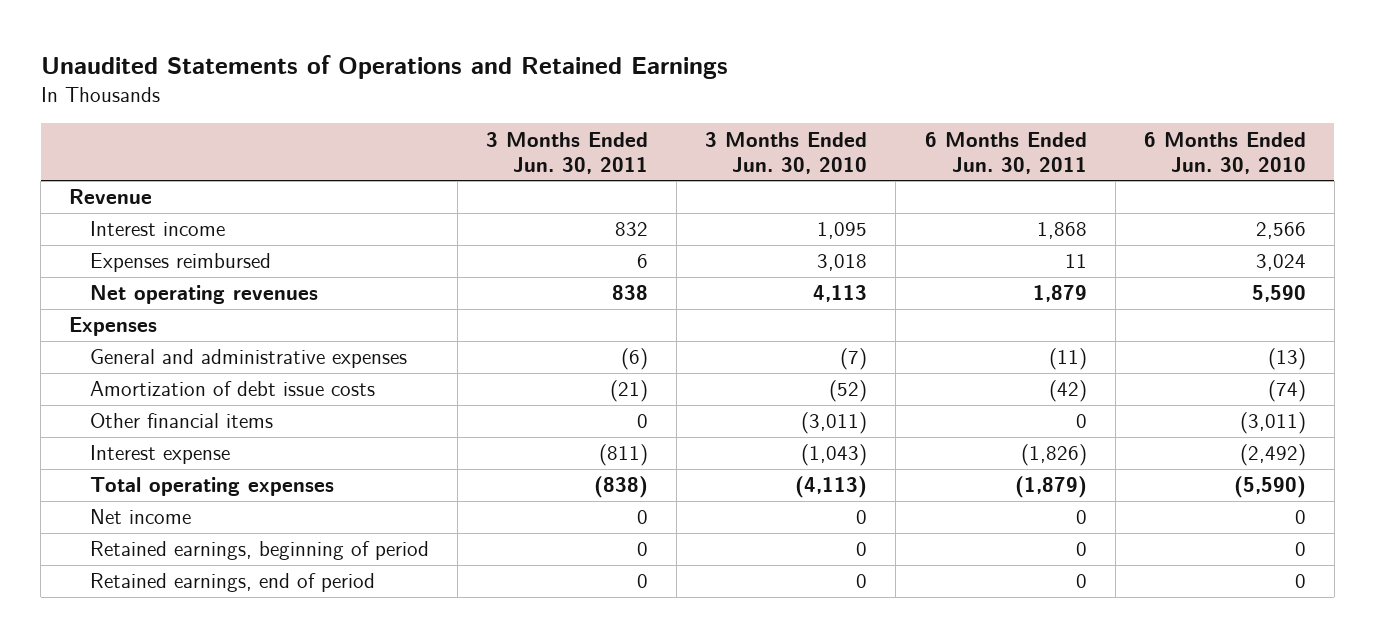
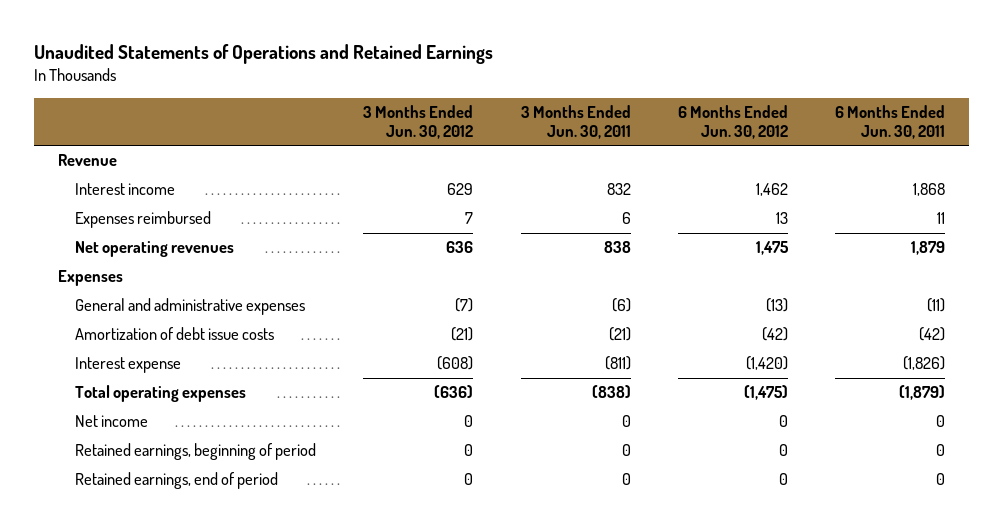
- | 3 Months Ended Jun. 30, 2011 | 3 Months Ended Jun. 30, 2010 | 6 Months Ended Jun. 30, 2011 | 6 Months Ended Jun. 30, 2010
+ | 3 Months Ended Jun. 30, 2012 | 3 Months Ended Jun. 30, 2011 | 6 Months Ended Jun. 30, 2012 | 6 Months Ended Jun. 30, 2011
- Other financial items | 0 | (3,011) | 0 | (3,011)

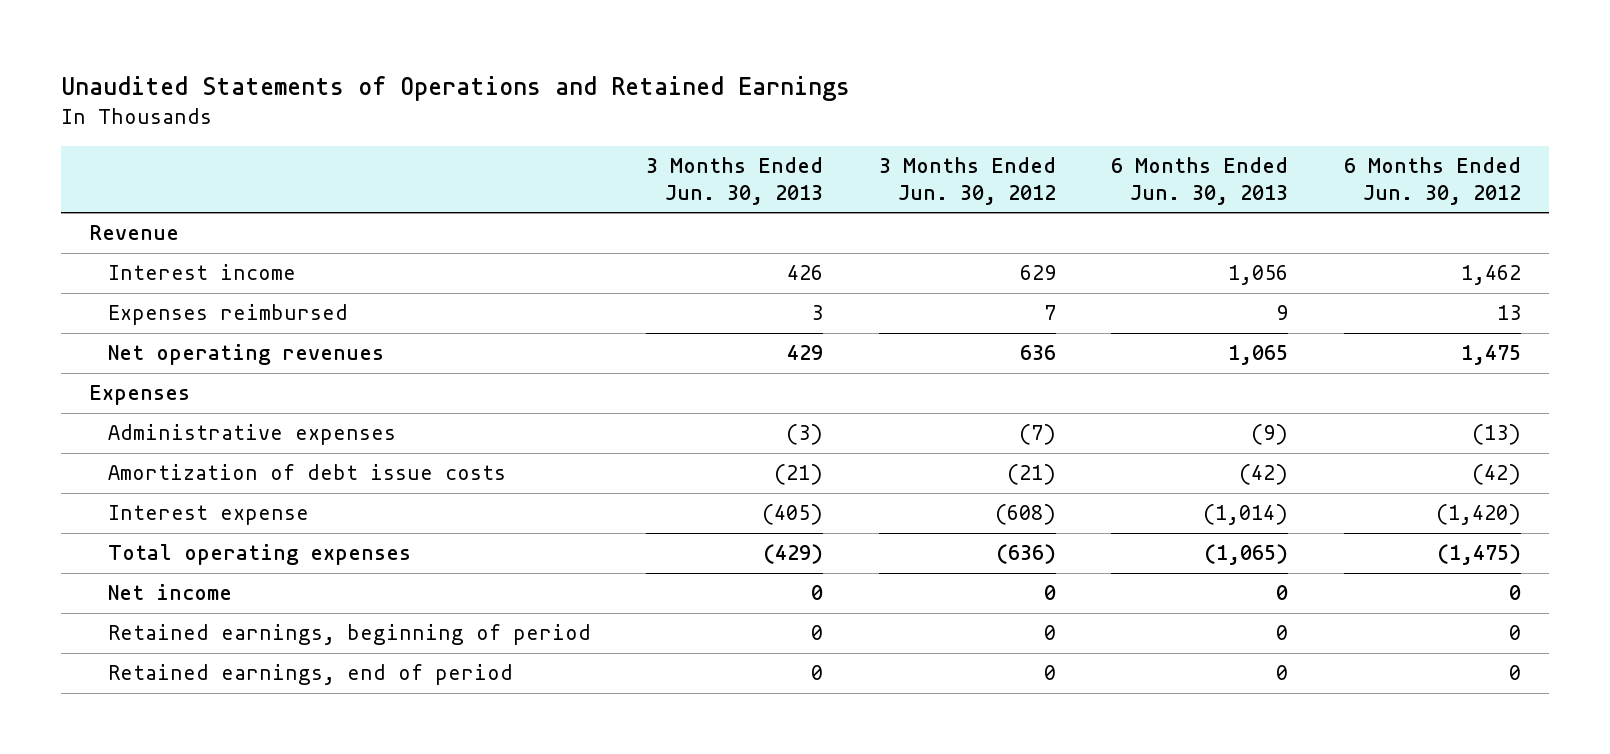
- | 3 Months Ended Jun. 30, 2012 | 3 Months Ended Jun. 30, 2011 | 6 Months Ended Jun. 30, 2012 | 6 Months Ended Jun. 30, 2011
+ | 3 Months Ended Jun. 30, 2013 | 3 Months Ended Jun. 30, 2012 | 6 Months Ended Jun. 30, 2013 | 6 Months Ended Jun. 30, 2012
- General and administrative expenses | (7) | (6) | (13) | (11)
+ Administrative expenses | (3) | (7) | (9) | (13)

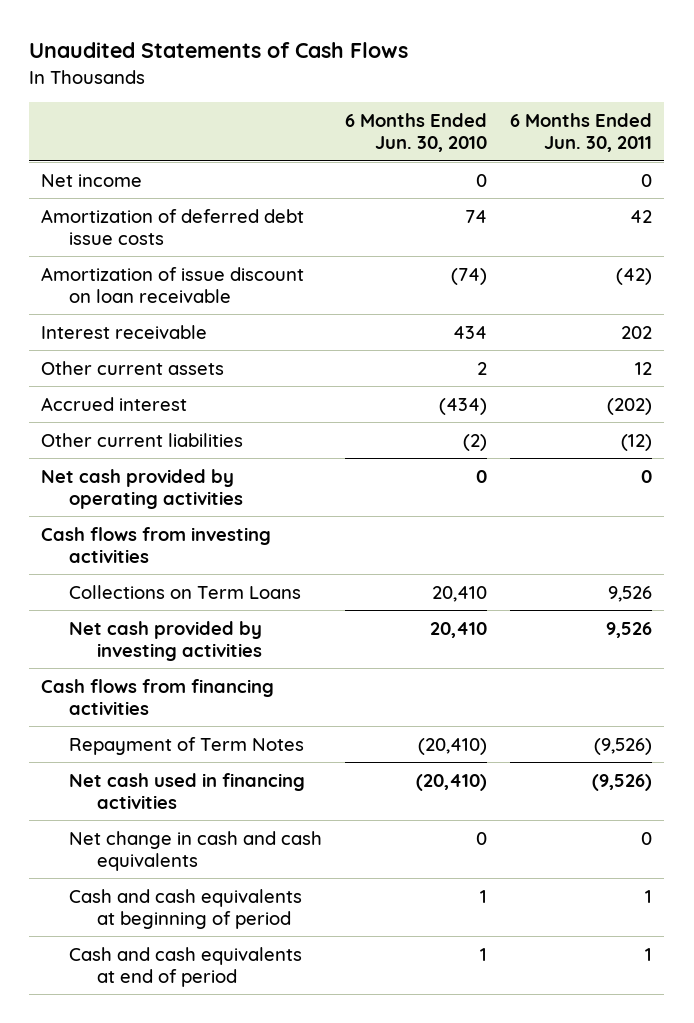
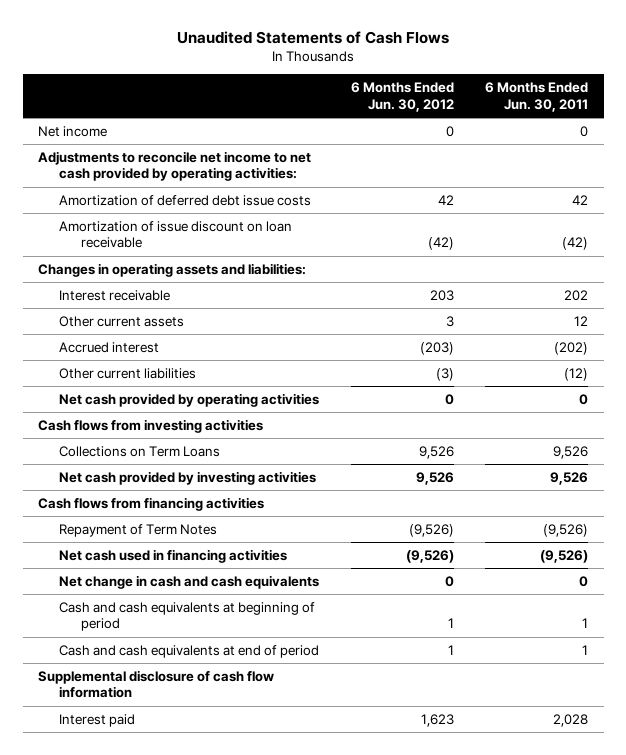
- | 6 Months Ended Jun. 30, 2010 | 6 Months Ended Jun. 30, 2011
+ | 6 Months Ended Jun. 30, 2012 | 6 Months Ended Jun. 30, 2011
+ Adjustments to reconcile net income to net cash provided by operating activities:
+ Changes in operating assets and liabilities:
+ Supplemental disclosure of cash flow information
+ Interest paid | 1,623 | 2,028

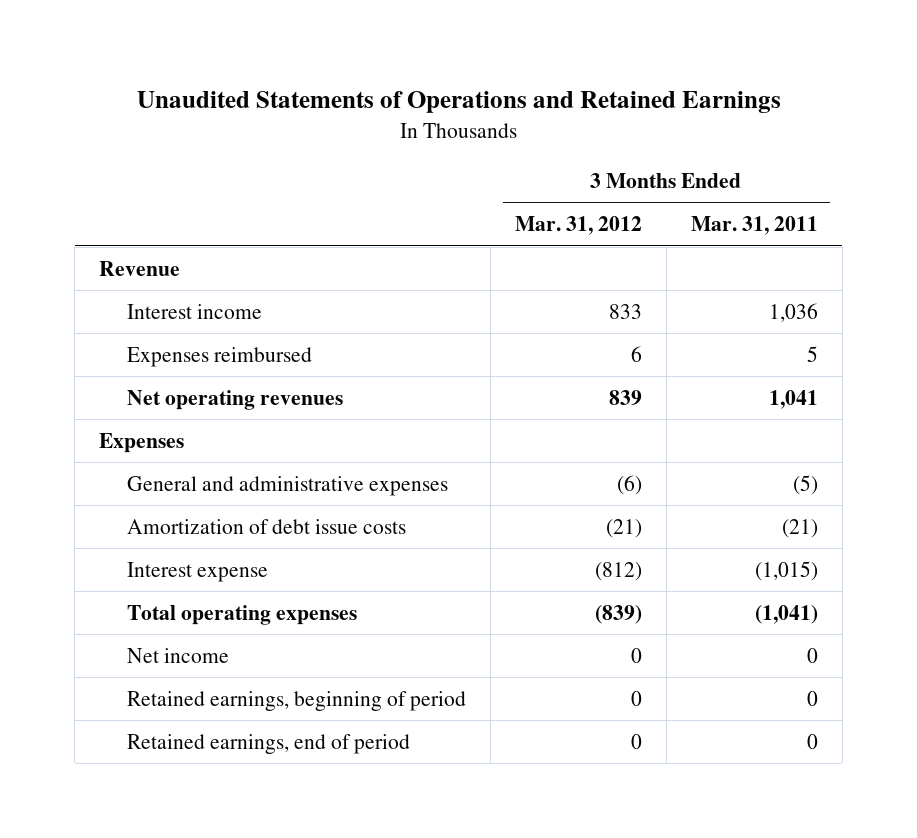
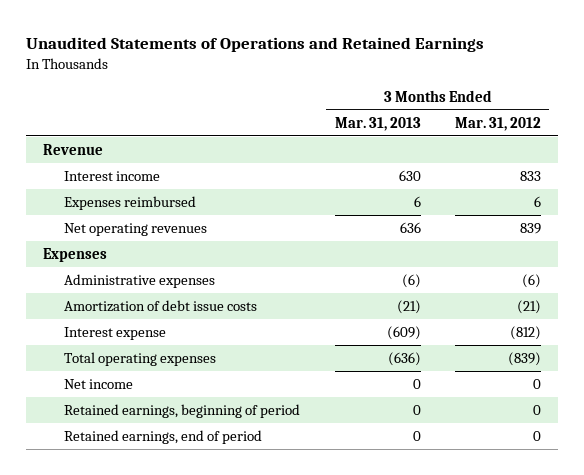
- | 3 Months Ended Mar. 31, 2012 | 3 Months Ended Mar. 31, 2011
+ | 3 Months Ended Mar. 31, 2013 | 3 Months Ended Mar. 31, 2012
- General and administrative expenses | (6) | (5)
+ Administrative expenses | (6) | (6)

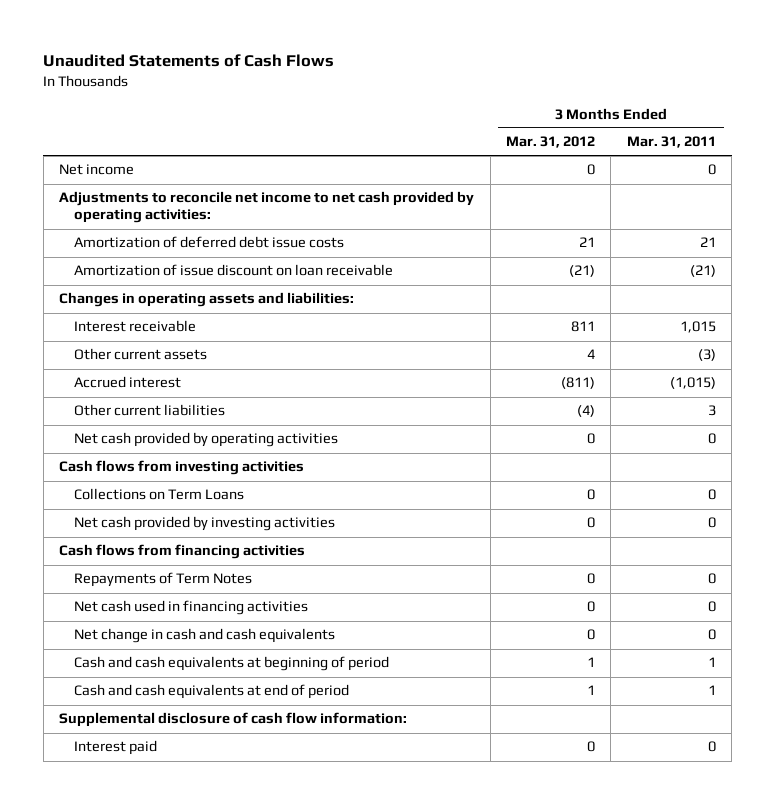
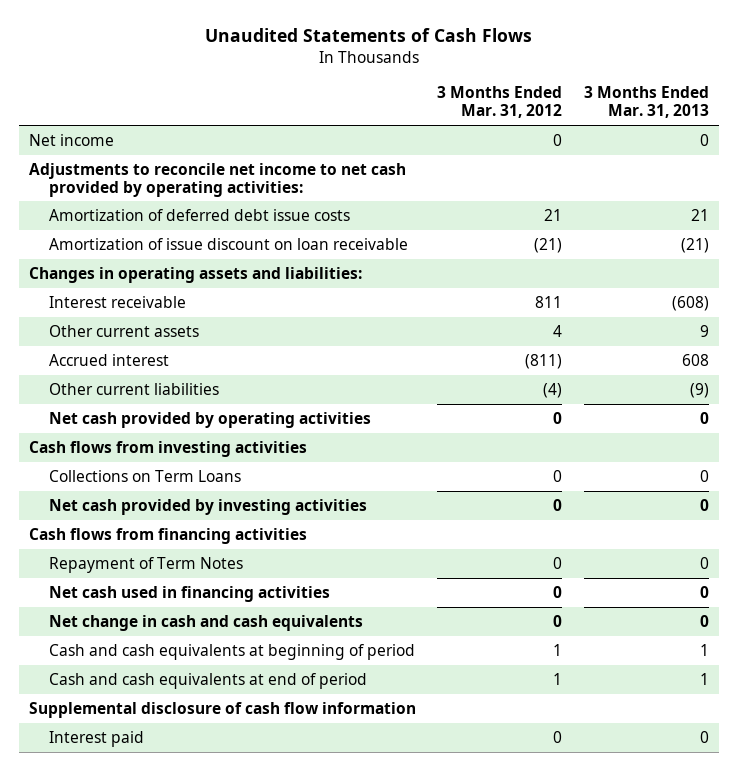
- | 3 Months Ended Mar. 31, 2012 | 3 Months Ended Mar. 31, 2011
+ | 3 Months Ended Mar. 31, 2012 | 3 Months Ended Mar. 31, 2013
- Repayments of Term Notes | 0 | 0
+ Repayment of Term Notes | 0 | 0
- Supplemental disclosure of cash flow information:
+ Supplemental disclosure of cash flow information

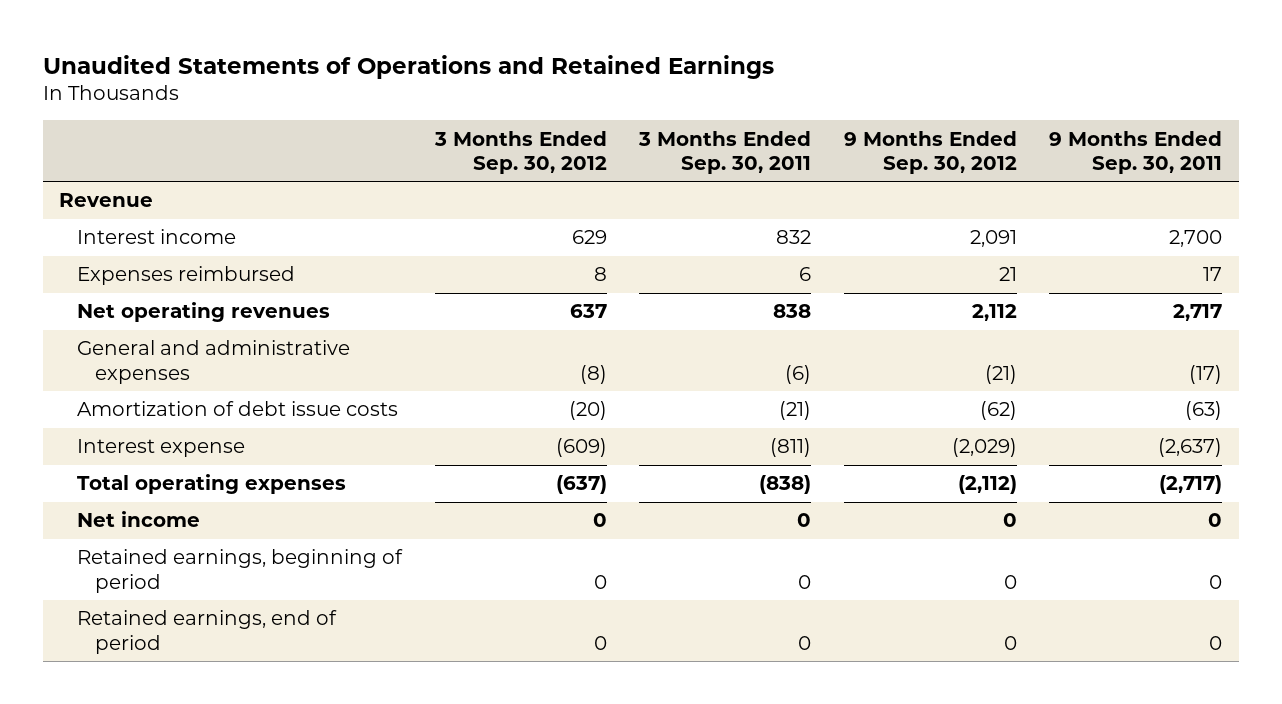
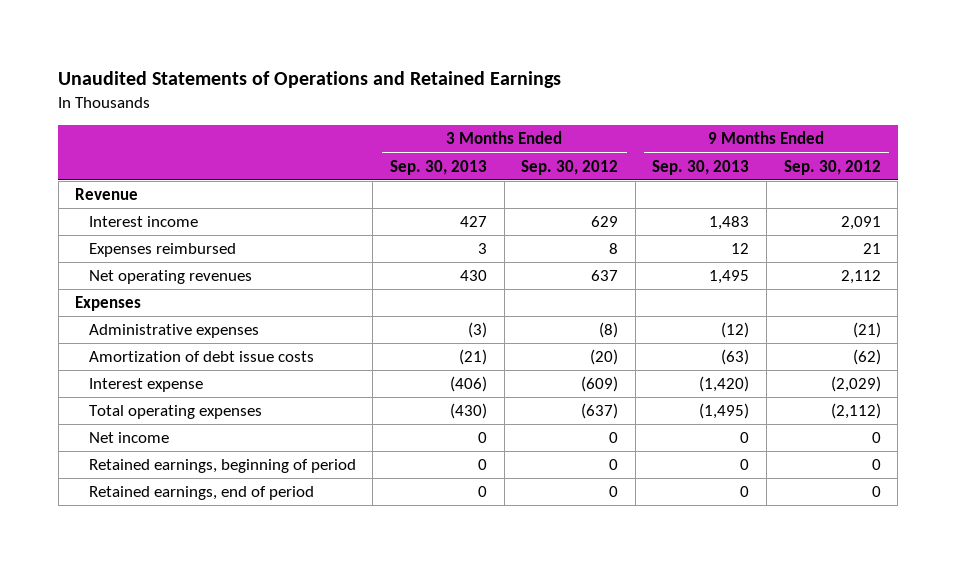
- | 3 Months Ended Sep. 30, 2012 | 3 Months Ended Sep. 30, 2011 | 9 Months Ended Sep. 30, 2012 | 9 Months Ended Sep. 30, 2011
+ | 3 Months Ended Sep. 30, 2013 | 3 Months Ended Sep. 30, 2012 | 9 Months Ended Sep. 30, 2013 | 9 Months Ended Sep. 30, 2012
- General and administrative expenses | (8) | (6) | (21) | (17)
+ Expenses
+ Administrative expenses | (3) | (8) | (12) | (21)

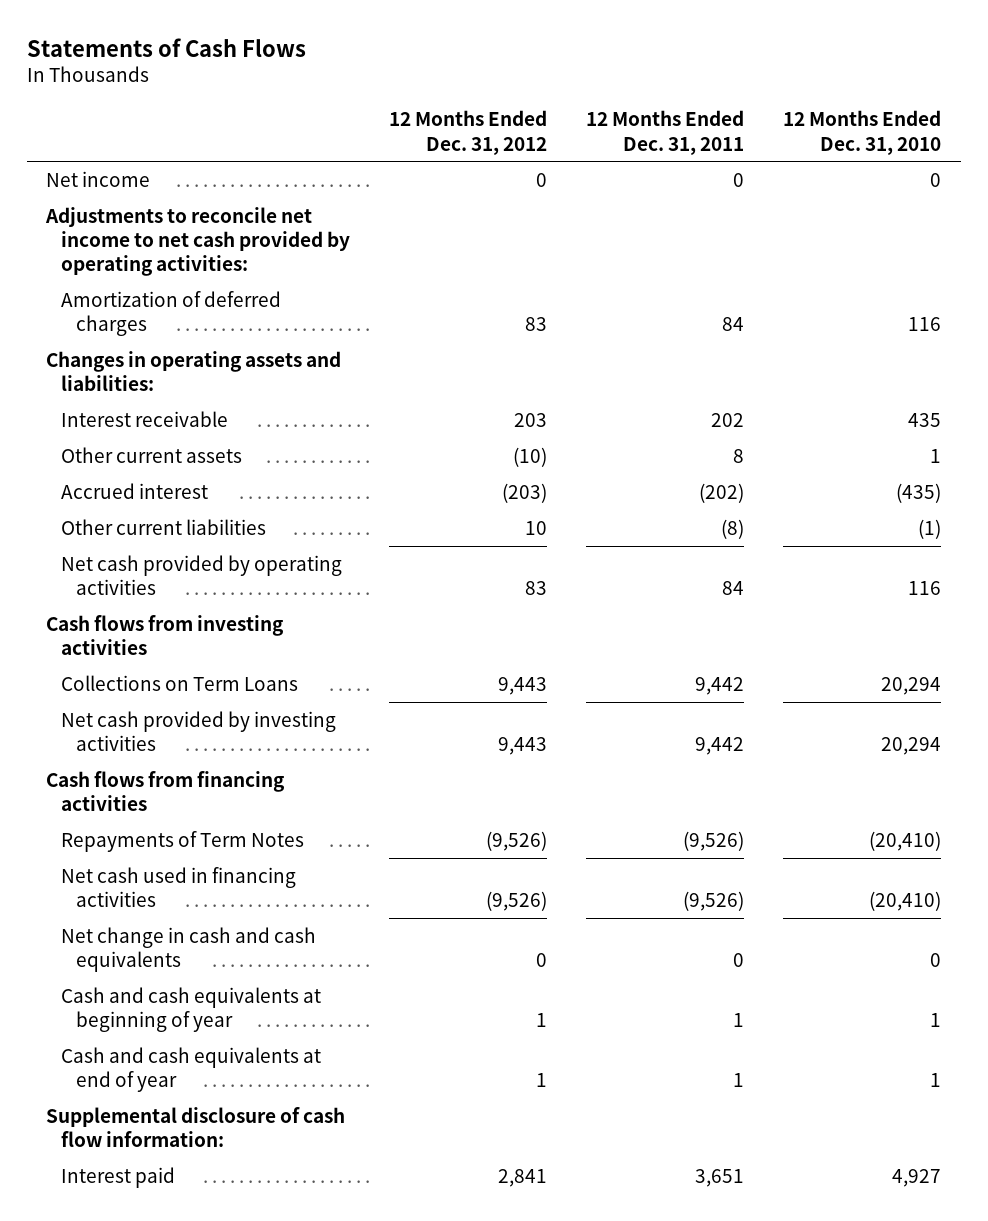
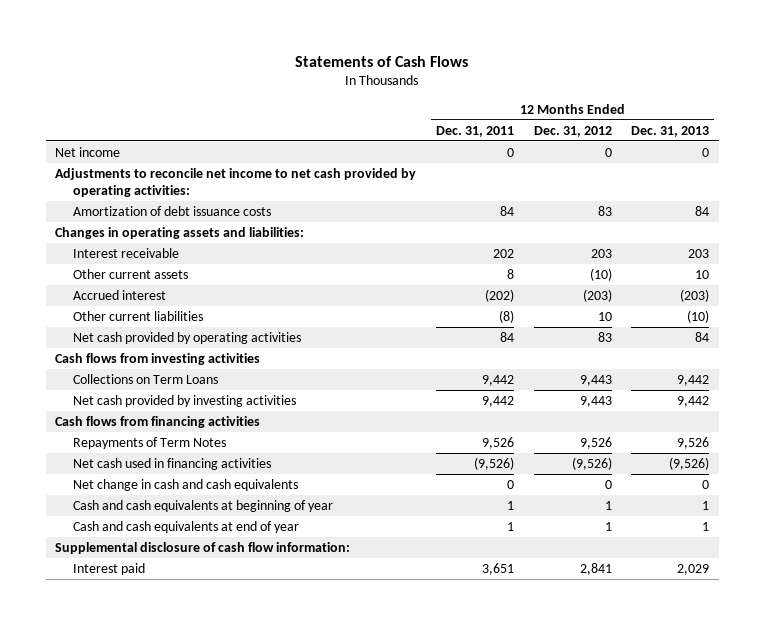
- | 12 Months Ended Dec. 31, 2012 | 12 Months Ended Dec. 31, 2011 | 12 Months Ended Dec. 31, 2010
+ | 12 Months Ended Dec. 31, 2011 | 12 Months Ended Dec. 31, 2012 | 12 Months Ended Dec. 31, 2013
- Amortization of deferred charges | 83 | 84 | 116
+ Amortization of debt issuance costs | 84 | 83 | 84
- Repayments of Term Notes | (9,526) | (9,526) | (20,410)
+ Repayments of Term Notes | 9,526 | 9,526 | 9,526

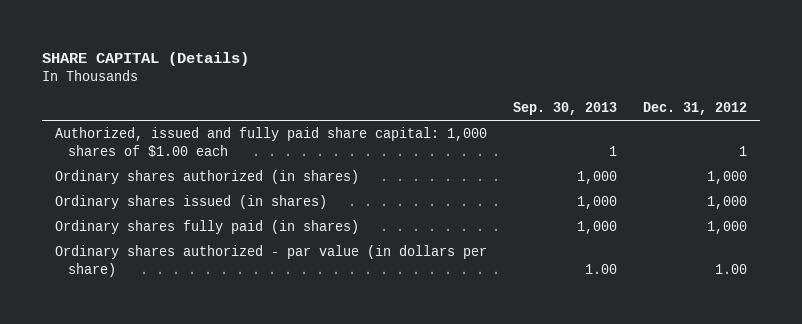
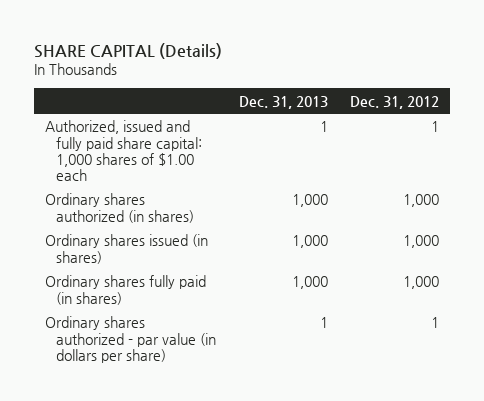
- | Sep. 30, 2013 | Dec. 31, 2012
+ | Dec. 31, 2013 | Dec. 31, 2012
- Ordinary shares authorized - par value (in dollars per share) | 1.00 | 1.00
+ Ordinary shares authorized - par value (in dollars per share) | 1 | 1

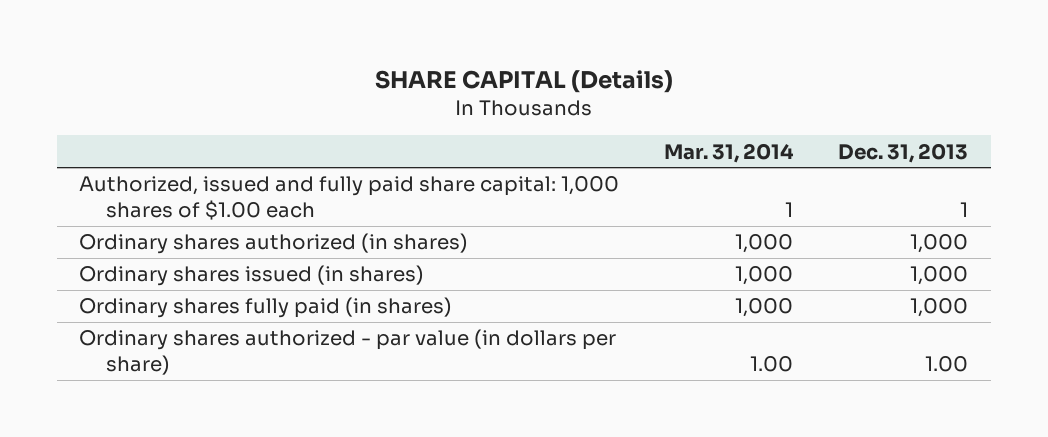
- | Dec. 31, 2013 | Dec. 31, 2012
+ | Mar. 31, 2014 | Dec. 31, 2013
- Ordinary shares authorized - par value (in dollars per share) | 1 | 1
+ Ordinary shares authorized - par value (in dollars per share) | 1.00 | 1.00

